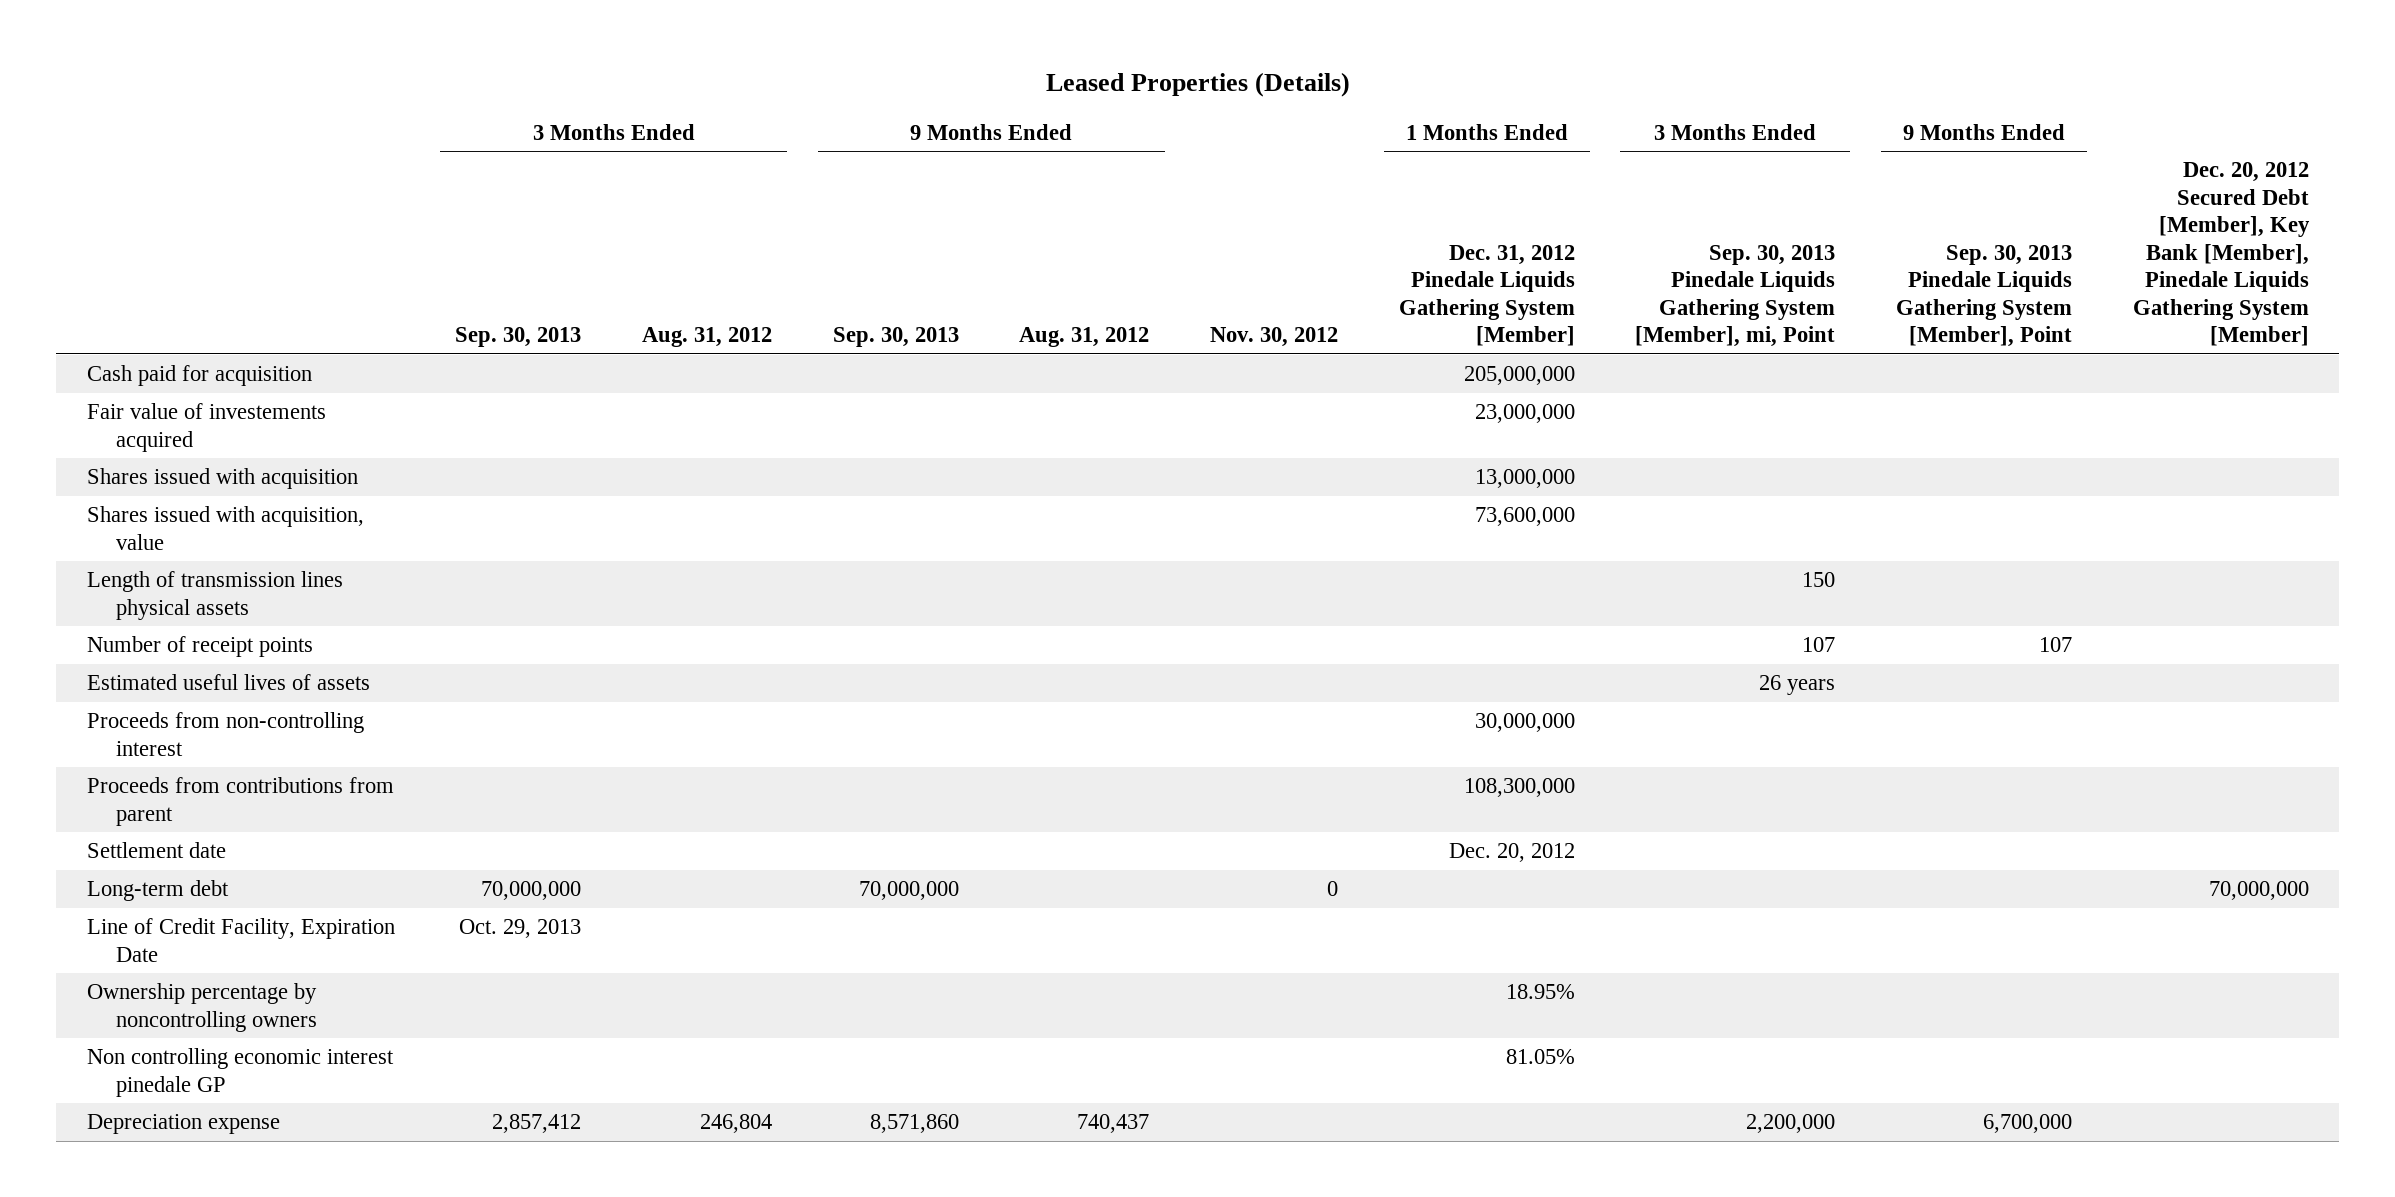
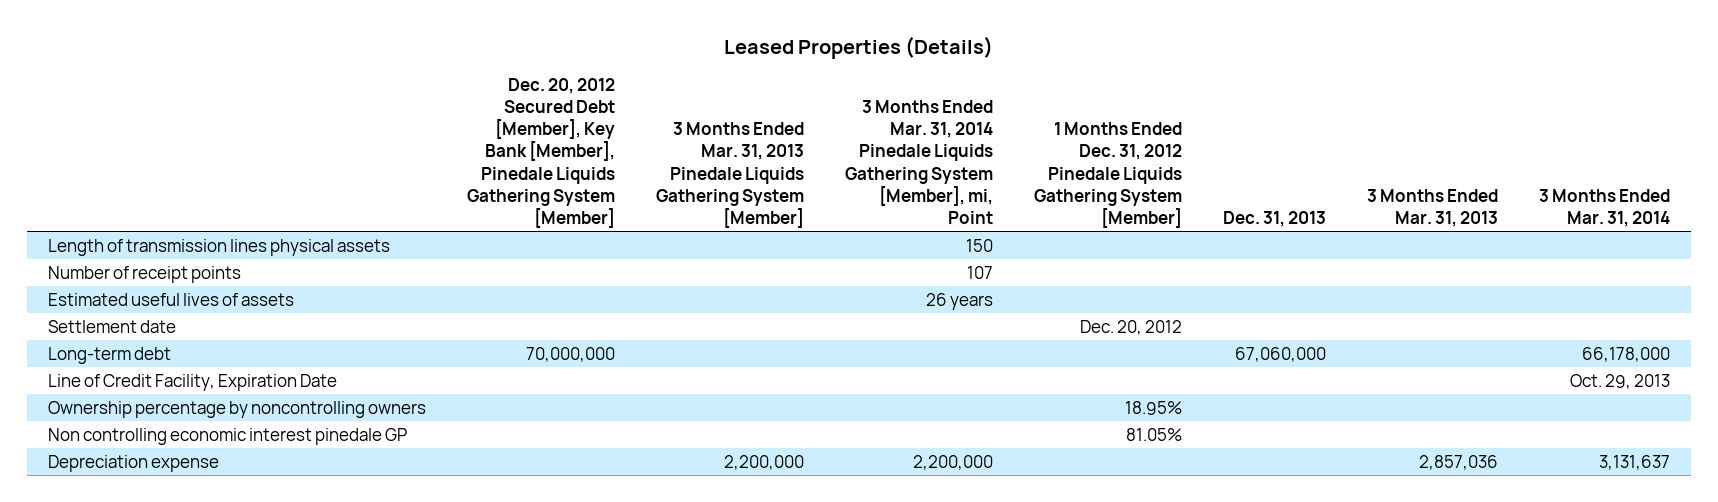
- | 3 Months Ended Sep. 30, 2013 | 3 Months Ended Aug. 31, 2012 | 9 Months Ended Sep. 30, 2013 | 9 Months Ended Aug. 31, 2012 | Nov. 30, 2012 | 1 Months Ended Dec. 31, 2012 Pinedale Liquids Gathering System [Member] | 3 Months Ended Sep. 30, 2013 Pinedale Liquids Gathering System [Member], mi, Point | 9 Months Ended Sep. 30, 2013 Pinedale Liquids Gathering System [Member], Point | Dec. 20, 2012 Secured Debt [Member], Key Bank [Member], Pinedale Liquids Gathering System [Member]
+ | Dec. 20, 2012 Secured Debt [Member], Key Bank [Member], Pinedale Liquids Gathering System [Member] | 3 Months Ended Mar. 31, 2013 Pinedale Liquids Gathering System [Member] | 3 Months Ended Mar. 31, 2014 Pinedale Liquids Gathering System [Member], mi, Point | 1 Months Ended Dec. 31, 2012 Pinedale Liquids Gathering System [Member] | Dec. 31, 2013 | 3 Months Ended Mar. 31, 2013 | 3 Months Ended Mar. 31, 2014
- Cash paid for acquisition | | | | | | 205,000,000 | | |
- Fair value of investements acquired | | | | | | 23,000,000 | | |
- Shares issued with acquisition | | | | | | 13,000,000 | | |
- Shares issued with acquisition, value | | | | | | 73,600,000 | | |
- Proceeds from non-controlling interest | | | | | | 30,000,000 | | |
- Proceeds from contributions from parent | | | | | | 108,300,000 | | |

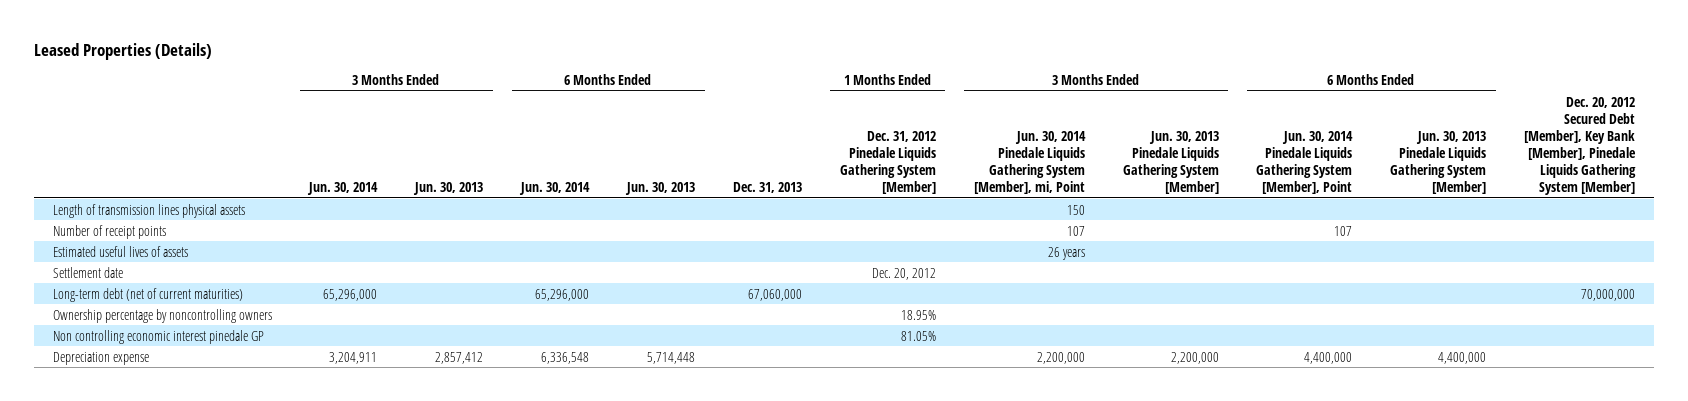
- | Dec. 20, 2012 Secured Debt [Member], Key Bank [Member], Pinedale Liquids Gathering System [Member] | 3 Months Ended Mar. 31, 2013 Pinedale Liquids Gathering System [Member] | 3 Months Ended Mar. 31, 2014 Pinedale Liquids Gathering System [Member], mi, Point | 1 Months Ended Dec. 31, 2012 Pinedale Liquids Gathering System [Member] | Dec. 31, 2013 | 3 Months Ended Mar. 31, 2013 | 3 Months Ended Mar. 31, 2014
+ | 3 Months Ended Jun. 30, 2014 | 3 Months Ended Jun. 30, 2013 | 6 Months Ended Jun. 30, 2014 | 6 Months Ended Jun. 30, 2013 | Dec. 31, 2013 | 1 Months Ended Dec. 31, 2012 Pinedale Liquids Gathering System [Member] | 3 Months Ended Jun. 30, 2014 Pinedale Liquids Gathering System [Member], mi, Point | 3 Months Ended Jun. 30, 2013 Pinedale Liquids Gathering System [Member] | 6 Months Ended Jun. 30, 2014 Pinedale Liquids Gathering System [Member], Point | 6 Months Ended Jun. 30, 2013 Pinedale Liquids Gathering System [Member] | Dec. 20, 2012 Secured Debt [Member], Key Bank [Member], Pinedale Liquids Gathering System [Member]
- Long-term debt | 70,000,000 | | | | 67,060,000 | | 66,178,000
- Line of Credit Facility, Expiration Date | | | | | | | Oct. 29, 2013
+ Long-term debt (net of current maturities) | 65,296,000 | | 65,296,000 | | 67,060,000 | | | | | | 70,000,000

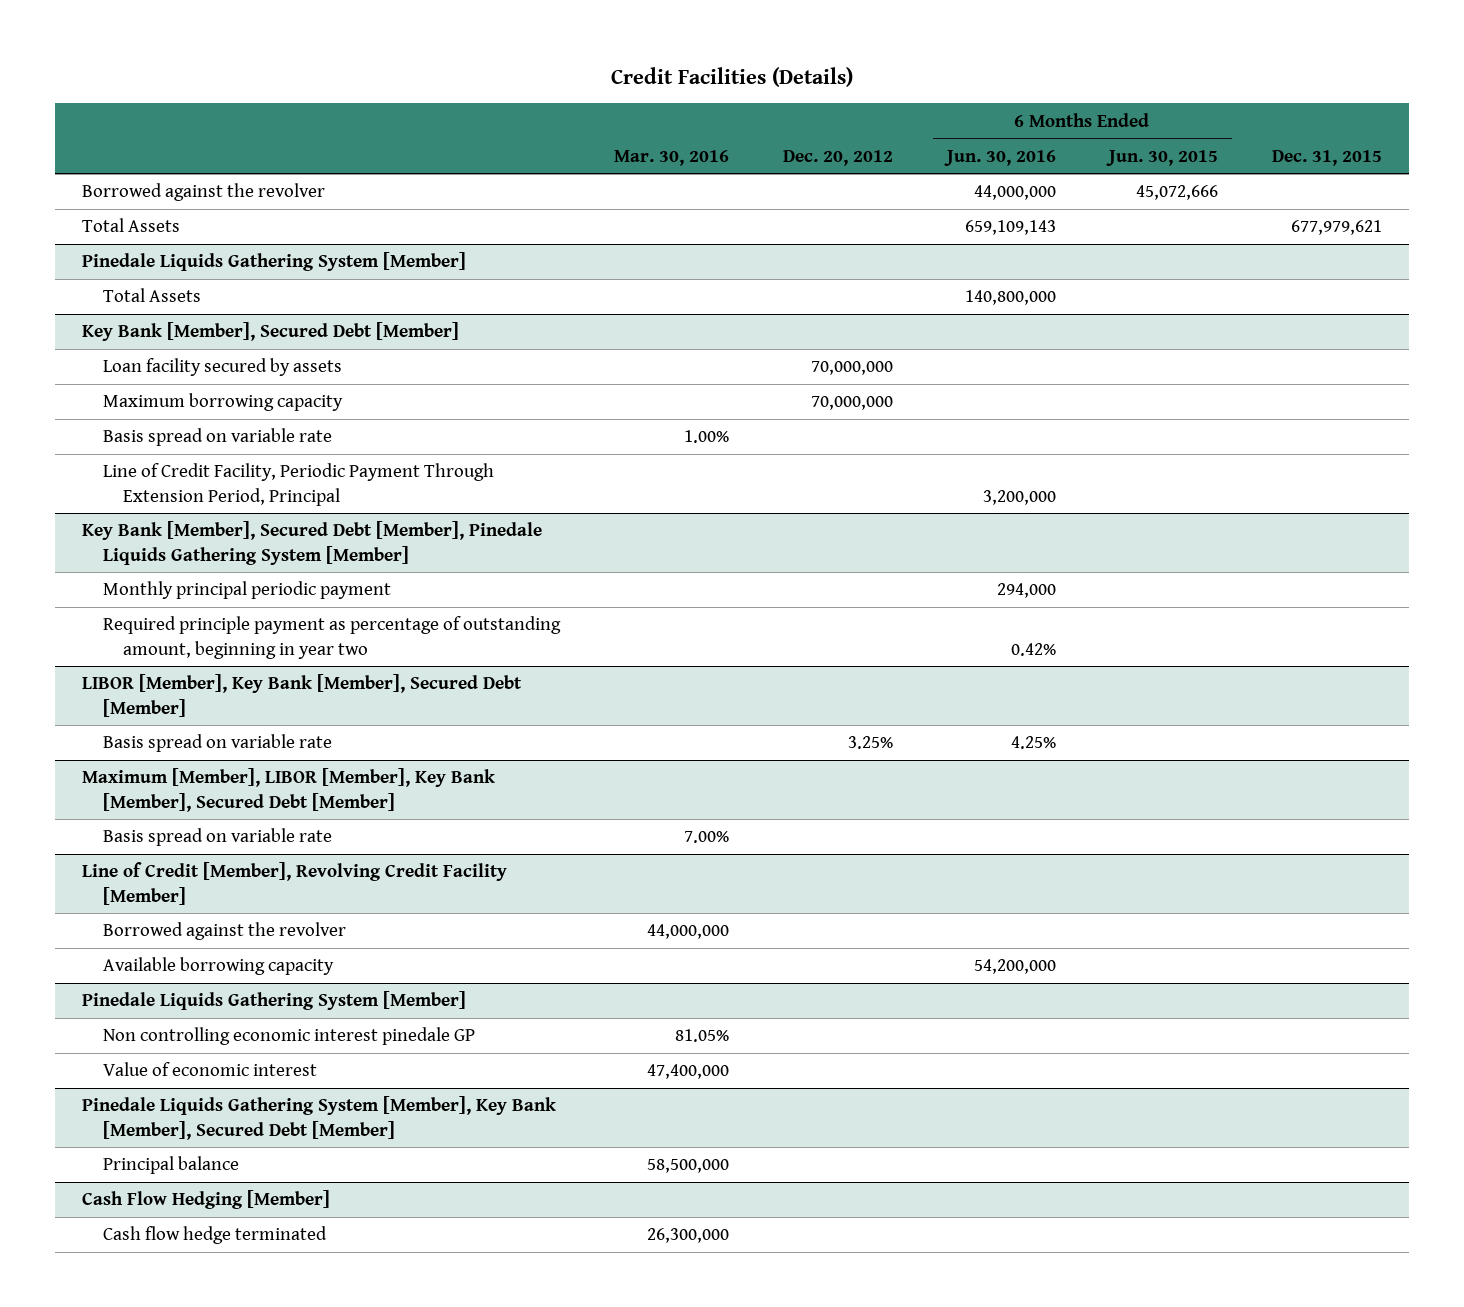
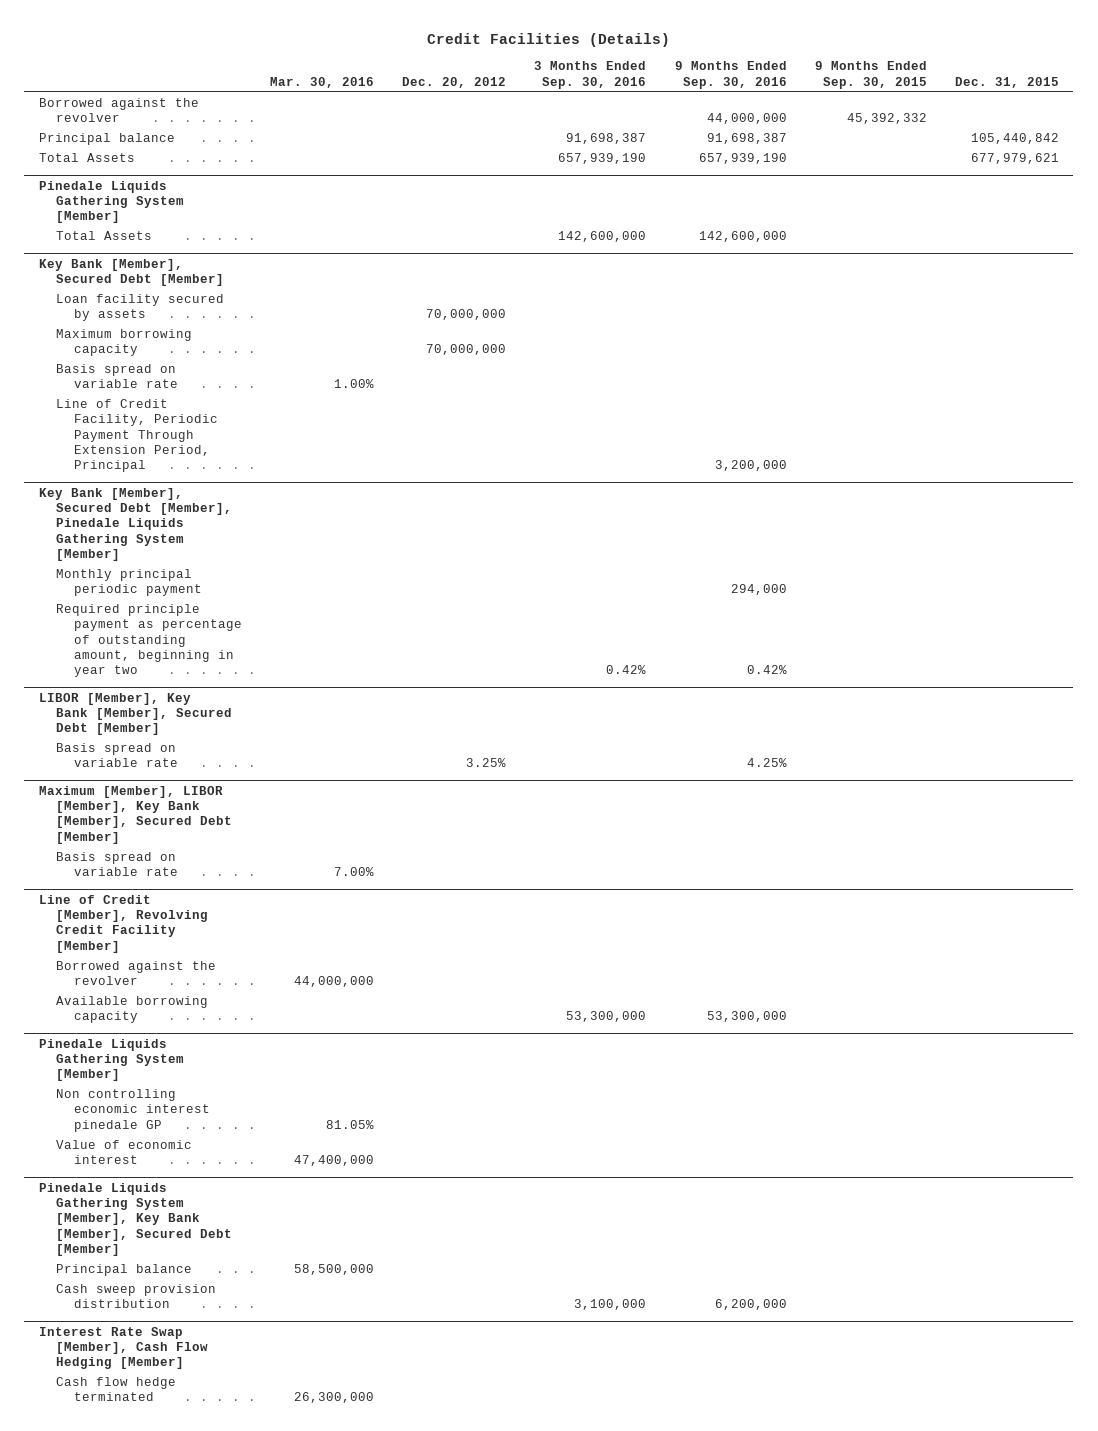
- | Mar. 30, 2016 | Dec. 20, 2012 | 6 Months Ended Jun. 30, 2016 | 6 Months Ended Jun. 30, 2015 | Dec. 31, 2015
+ | Mar. 30, 2016 | Dec. 20, 2012 | 3 Months Ended Sep. 30, 2016 | 9 Months Ended Sep. 30, 2016 | 9 Months Ended Sep. 30, 2015 | Dec. 31, 2015
+ Principal balance | | | 91,698,387 | 91,698,387 | | 105,440,842
- Cash Flow Hedging [Member]
@ Pinedale Liquids Gathering System [Member], Key Bank [Member], Secured Debt [Member]
+ Cash sweep provision distribution | | | 3,100,000 | 6,200,000 | |
+ Interest Rate Swap [Member], Cash Flow Hedging [Member]

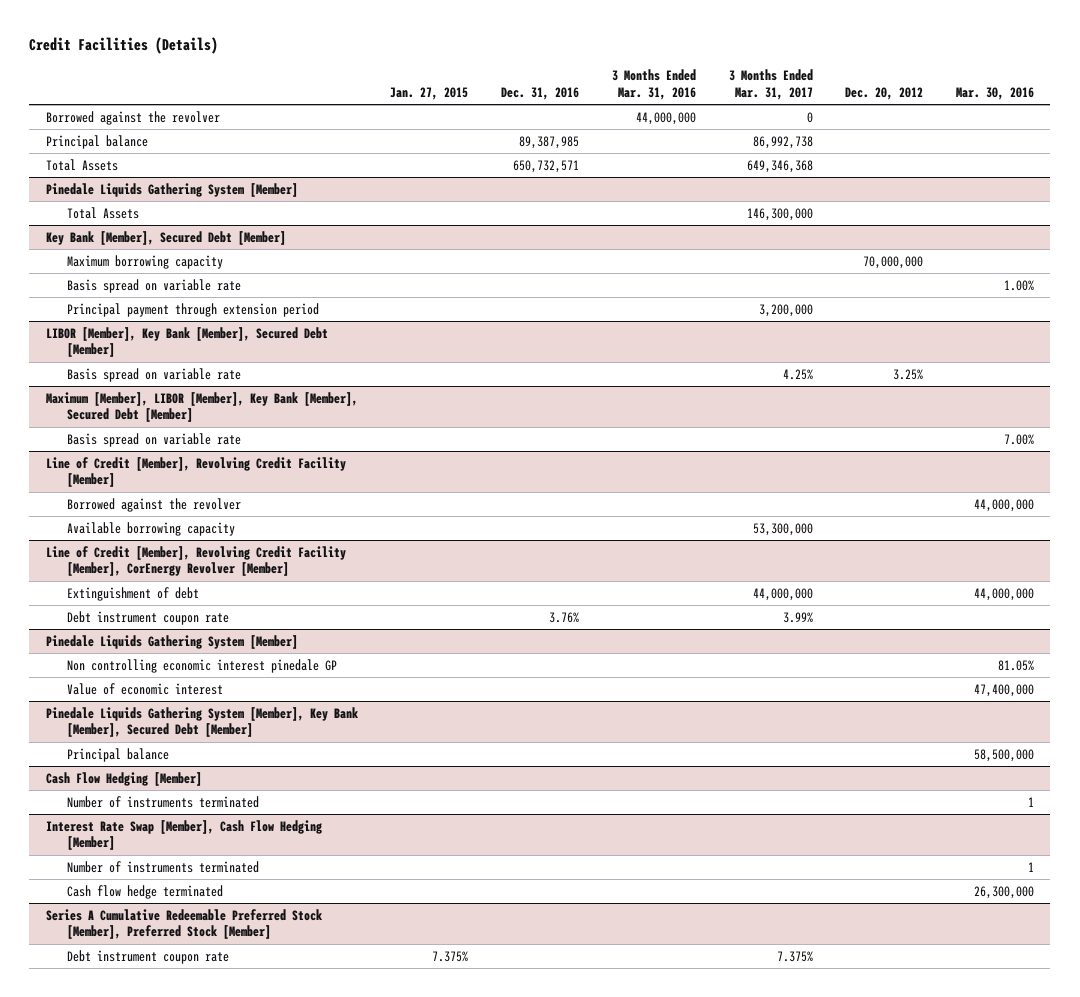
- | Mar. 30, 2016 | Dec. 20, 2012 | 3 Months Ended Sep. 30, 2016 | 9 Months Ended Sep. 30, 2016 | 9 Months Ended Sep. 30, 2015 | Dec. 31, 2015
+ | Jan. 27, 2015 | Dec. 31, 2016 | 3 Months Ended Mar. 31, 2016 | 3 Months Ended Mar. 31, 2017 | Dec. 20, 2012 | Mar. 30, 2016
@ Key Bank [Member], Secured Debt [Member]
- Loan facility secured by assets | | 70,000,000 | | | |
- Line of Credit Facility, Periodic Payment Through Extension Period, Principal | | | | 3,200,000 | |
- Key Bank [Member], Secured Debt [Member], Pinedale Liquids Gathering System [Member]
- Monthly principal periodic payment | | | | 294,000 | |
- Required principle payment as percentage of outstanding amount, beginning in year two | | | 0.42% | 0.42% | |
@ Key Bank [Member], Secured Debt [Member]
+ Principal payment through extension period | | | | 3,200,000 | |
+ Line of Credit [Member], Revolving Credit Facility [Member], CorEnergy Revolver [Member]
+ Extinguishment of debt | | | | 44,000,000 | | 44,000,000
+ Debt instrument coupon rate | | 3.76% | | 3.99% | |
@ Pinedale Liquids Gathering System [Member], Key Bank [Member], Secured Debt [Member]
- Cash sweep provision distribution | | | 3,100,000 | 6,200,000 | |
+ Cash Flow Hedging [Member]
+ Number of instruments terminated | | | | | | 1
@ Interest Rate Swap [Member], Cash Flow Hedging [Member]
+ Number of instruments terminated | | | | | | 1
+ Series A Cumulative Redeemable Preferred Stock [Member], Preferred Stock [Member]
+ Debt instrument coupon rate | 7.375% | | | 7.375% | |

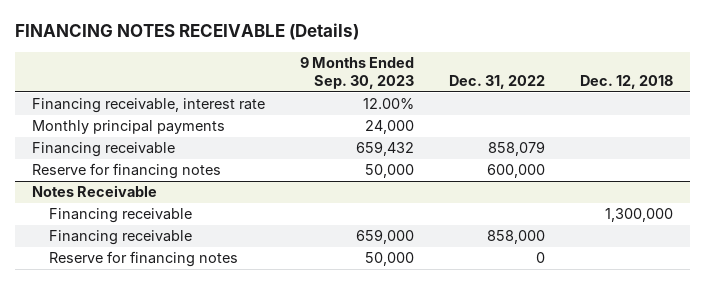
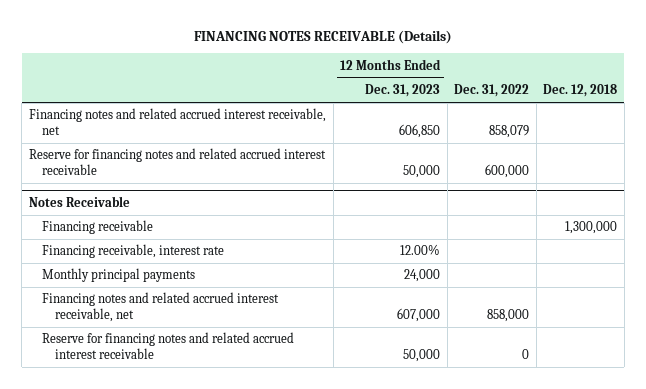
- | 9 Months Ended Sep. 30, 2023 | Dec. 31, 2022 | Dec. 12, 2018
+ | 12 Months Ended Dec. 31, 2023 | Dec. 31, 2022 | Dec. 12, 2018
- Financing receivable, interest rate | 12.00% | |
- Monthly principal payments | 24,000 | |
- Financing receivable | 659,432 | 858,079 |
- Reserve for financing notes | 50,000 | 600,000 |
+ Financing notes and related accrued interest receivable, net | 606,850 | 858,079 |
+ Reserve for financing notes and related accrued interest receivable | 50,000 | 600,000 |
@ Notes Receivable
- Financing receivable | 659,000 | 858,000 |
- Reserve for financing notes | 50,000 | 0 |
+ Financing receivable, interest rate | 12.00% | |
+ Monthly principal payments | 24,000 | |
+ Financing notes and related accrued interest receivable, net | 607,000 | 858,000 |
+ Reserve for financing notes and related accrued interest receivable | 50,000 | 0 |

